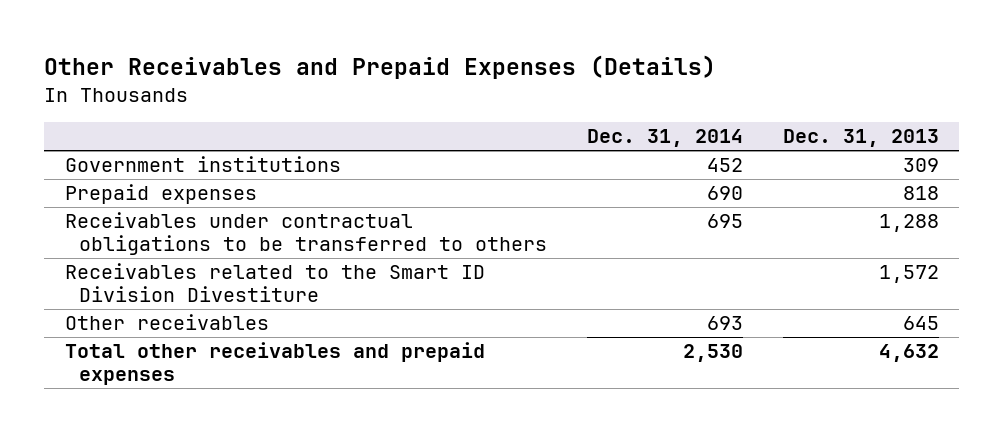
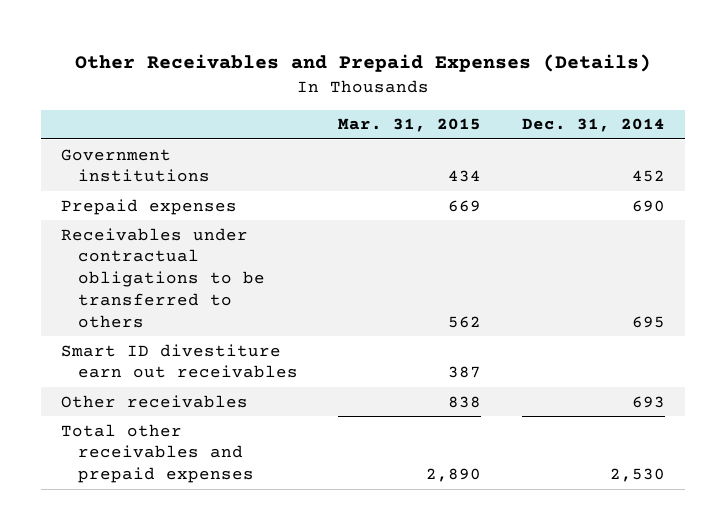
- | Dec. 31, 2014 | Dec. 31, 2013
+ | Mar. 31, 2015 | Dec. 31, 2014
- Receivables related to the Smart ID Division Divestiture | | 1,572
+ Smart ID divestiture earn out receivables | 387 |

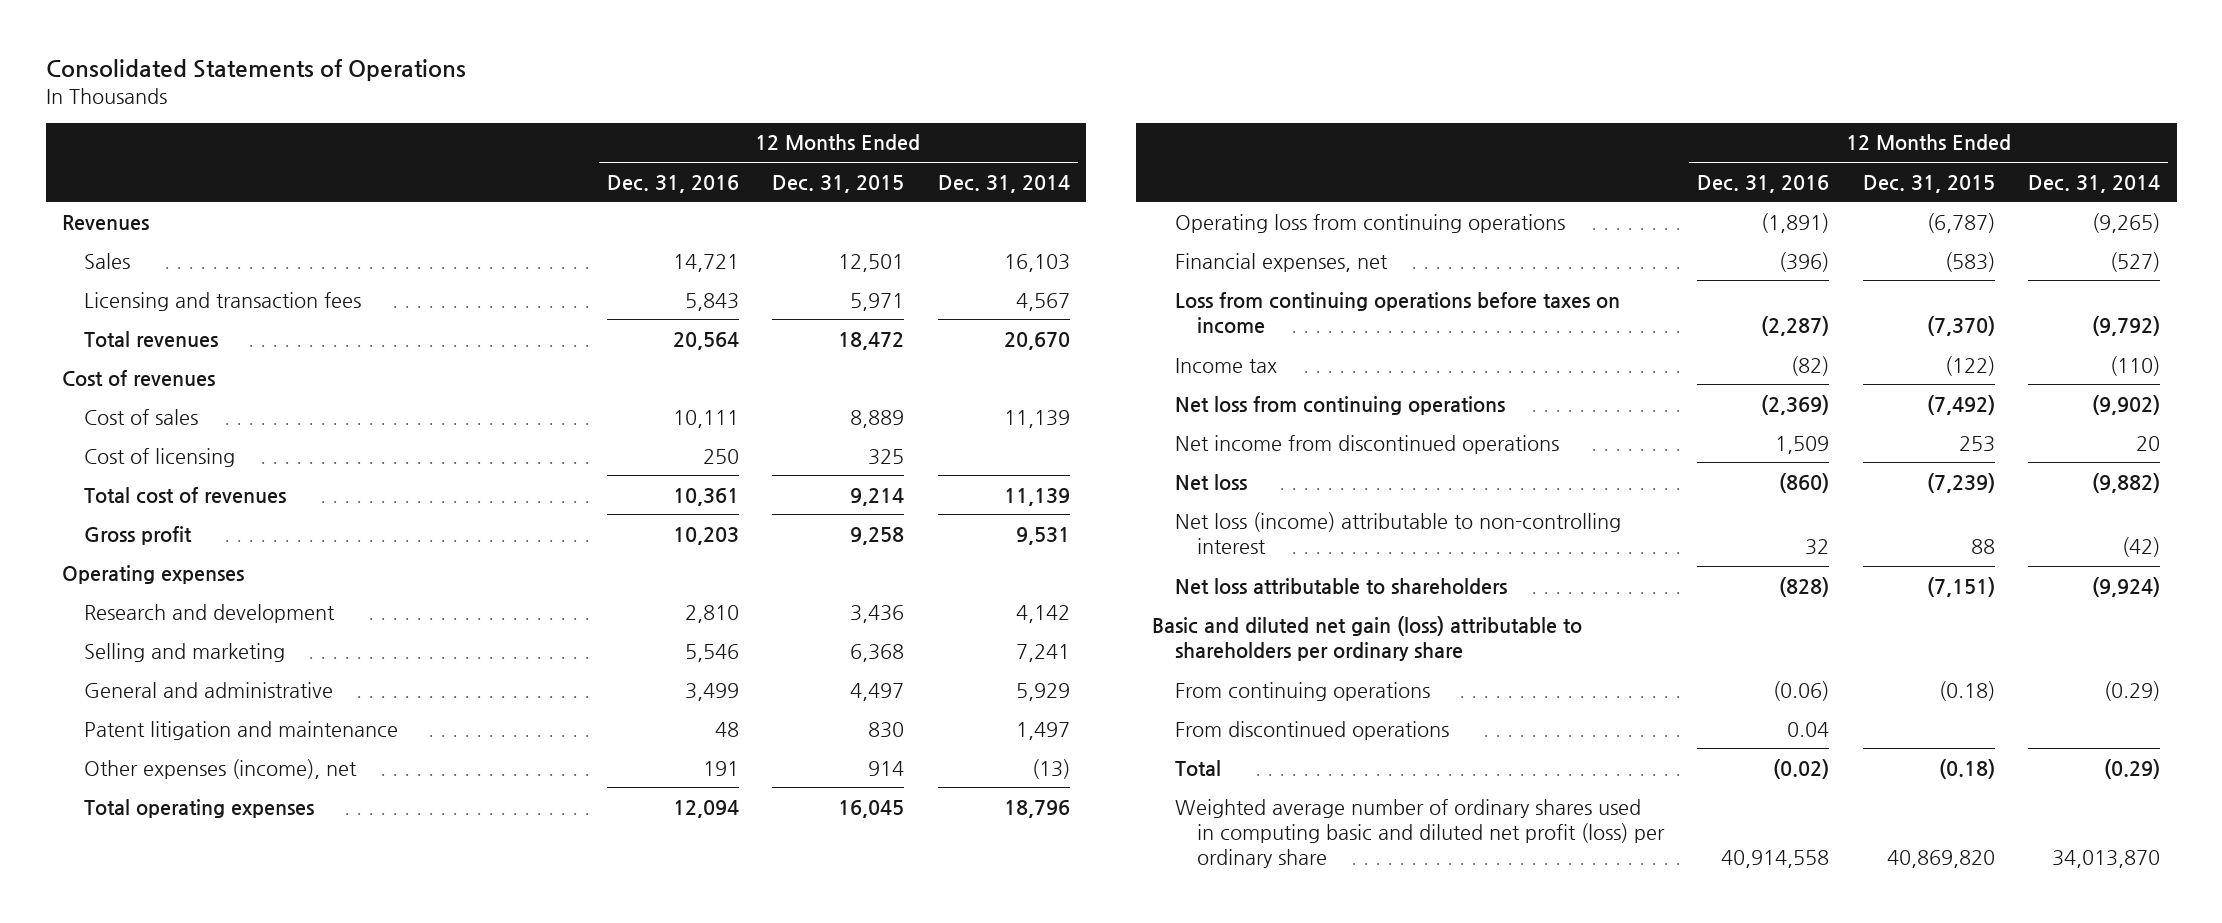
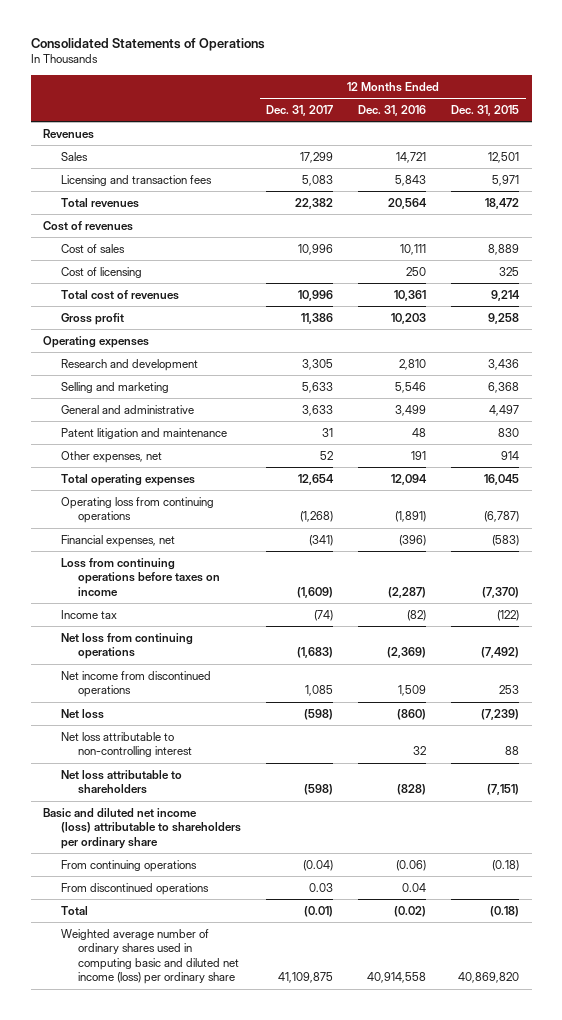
- | 12 Months Ended Dec. 31, 2016 | 12 Months Ended Dec. 31, 2015 | 12 Months Ended Dec. 31, 2014
+ | 12 Months Ended Dec. 31, 2017 | 12 Months Ended Dec. 31, 2016 | 12 Months Ended Dec. 31, 2015
- Other expenses (income), net | 191 | 914 | (13)
+ Other expenses, net | 52 | 191 | 914
- Net loss (income) attributable to non-controlling interest | 32 | 88 | (42)
+ Net loss attributable to non-controlling interest | | 32 | 88
- Basic and diluted net gain (loss) attributable to shareholders per ordinary share
+ Basic and diluted net income (loss) attributable to shareholders per ordinary share
- Weighted average number of ordinary shares used in computing basic and diluted net profit (loss) per ordinary share | 40,914,558 | 40,869,820 | 34,013,870
+ Weighted average number of ordinary shares used in computing basic and diluted net income (loss) per ordinary share | 41,109,875 | 40,914,558 | 40,869,820

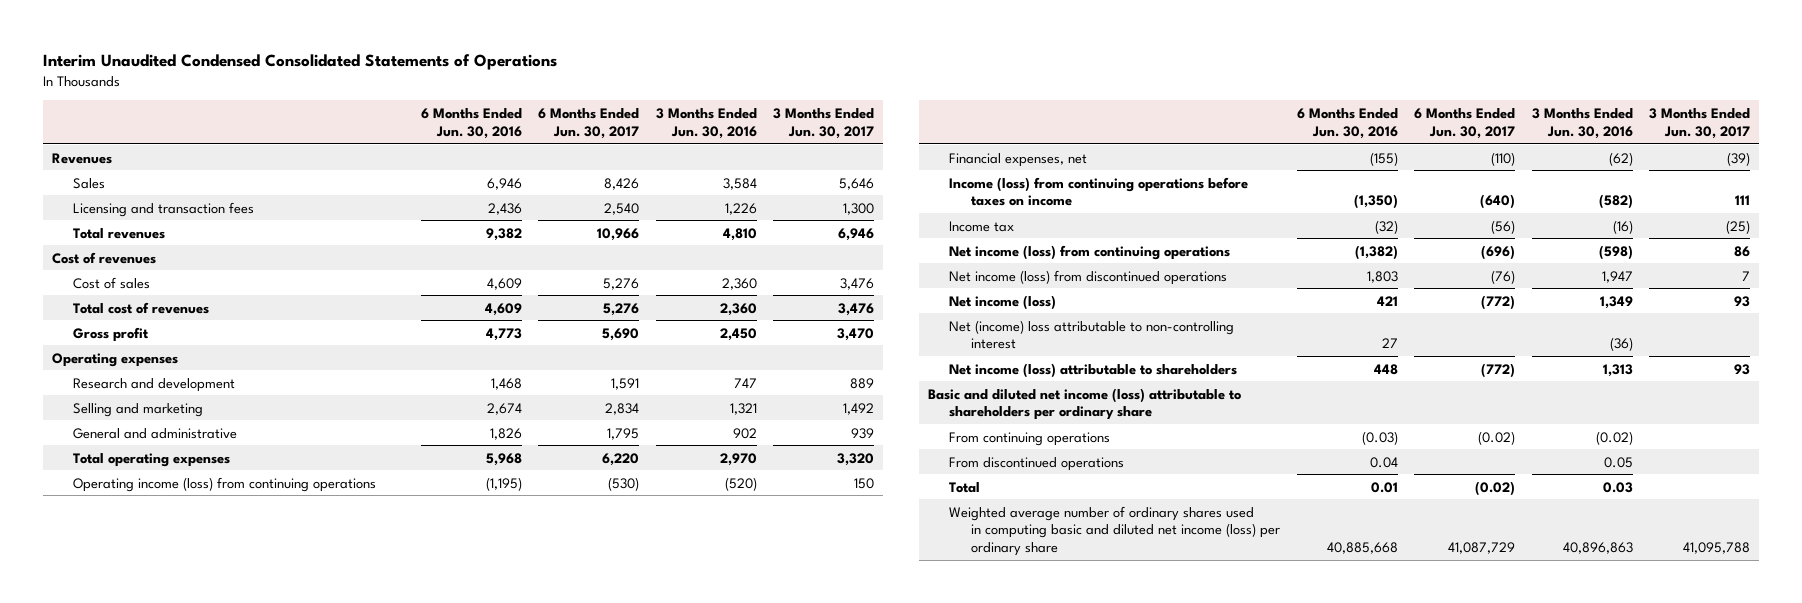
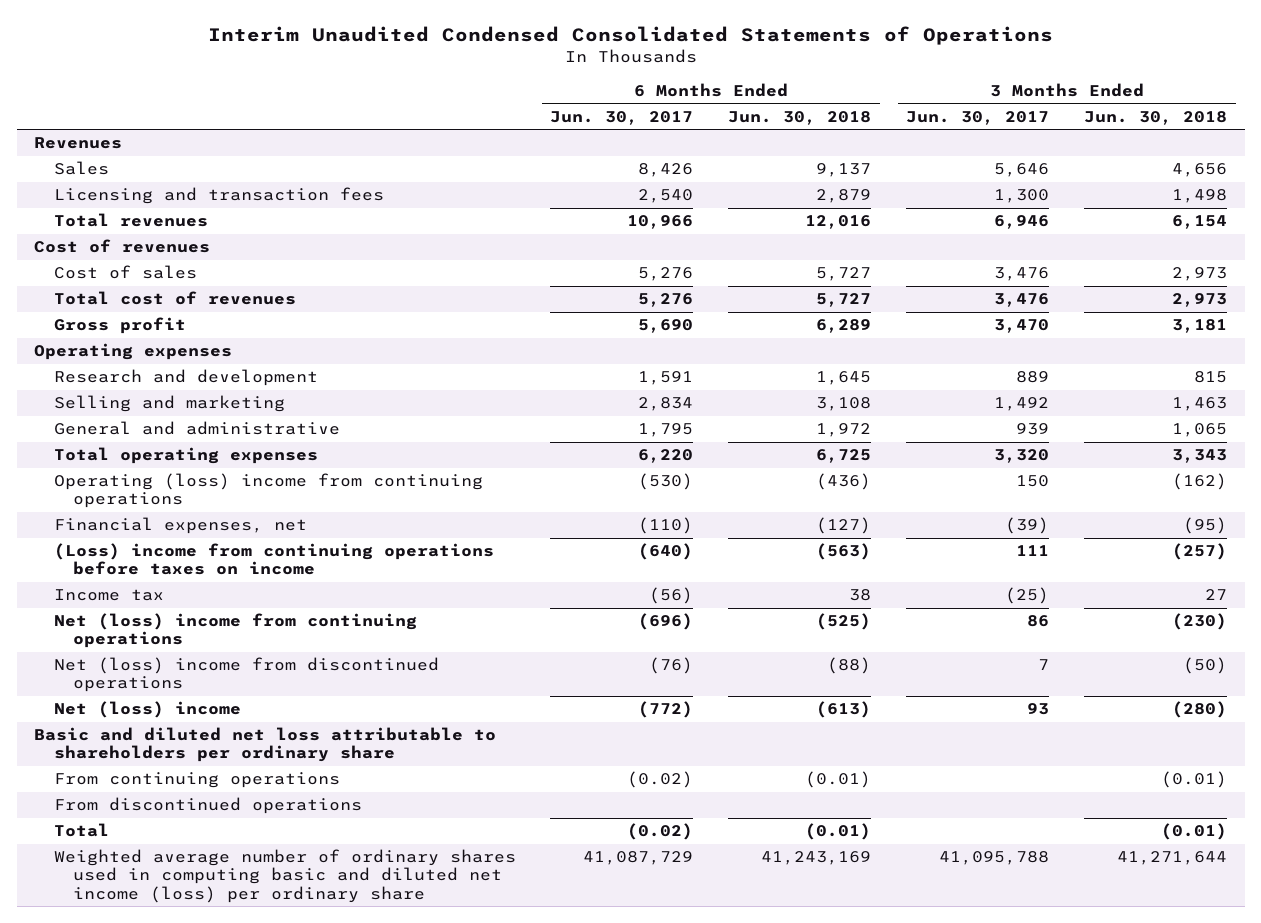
- | 6 Months Ended Jun. 30, 2016 | 6 Months Ended Jun. 30, 2017 | 3 Months Ended Jun. 30, 2016 | 3 Months Ended Jun. 30, 2017
+ | 6 Months Ended Jun. 30, 2017 | 6 Months Ended Jun. 30, 2018 | 3 Months Ended Jun. 30, 2017 | 3 Months Ended Jun. 30, 2018
- Operating income (loss) from continuing operations | (1,195) | (530) | (520) | 150
+ Operating (loss) income from continuing operations | (530) | (436) | 150 | (162)
- Income (loss) from continuing operations before taxes on income | (1,350) | (640) | (582) | 111
+ (Loss) income from continuing operations before taxes on income | (640) | (563) | 111 | (257)
- Net income (loss) from continuing operations | (1,382) | (696) | (598) | 86
- Net income (loss) from discontinued operations | 1,803 | (76) | 1,947 | 7
- Net income (loss) | 421 | (772) | 1,349 | 93
- Net (income) loss attributable to non-controlling interest | 27 | | (36) |
- Net income (loss) attributable to shareholders | 448 | (772) | 1,313 | 93
- Basic and diluted net income (loss) attributable to shareholders per ordinary share
+ Net (loss) income from continuing operations | (696) | (525) | 86 | (230)
+ Net (loss) income from discontinued operations | (76) | (88) | 7 | (50)
+ Net (loss) income | (772) | (613) | 93 | (280)
+ Basic and diluted net loss attributable to shareholders per ordinary share

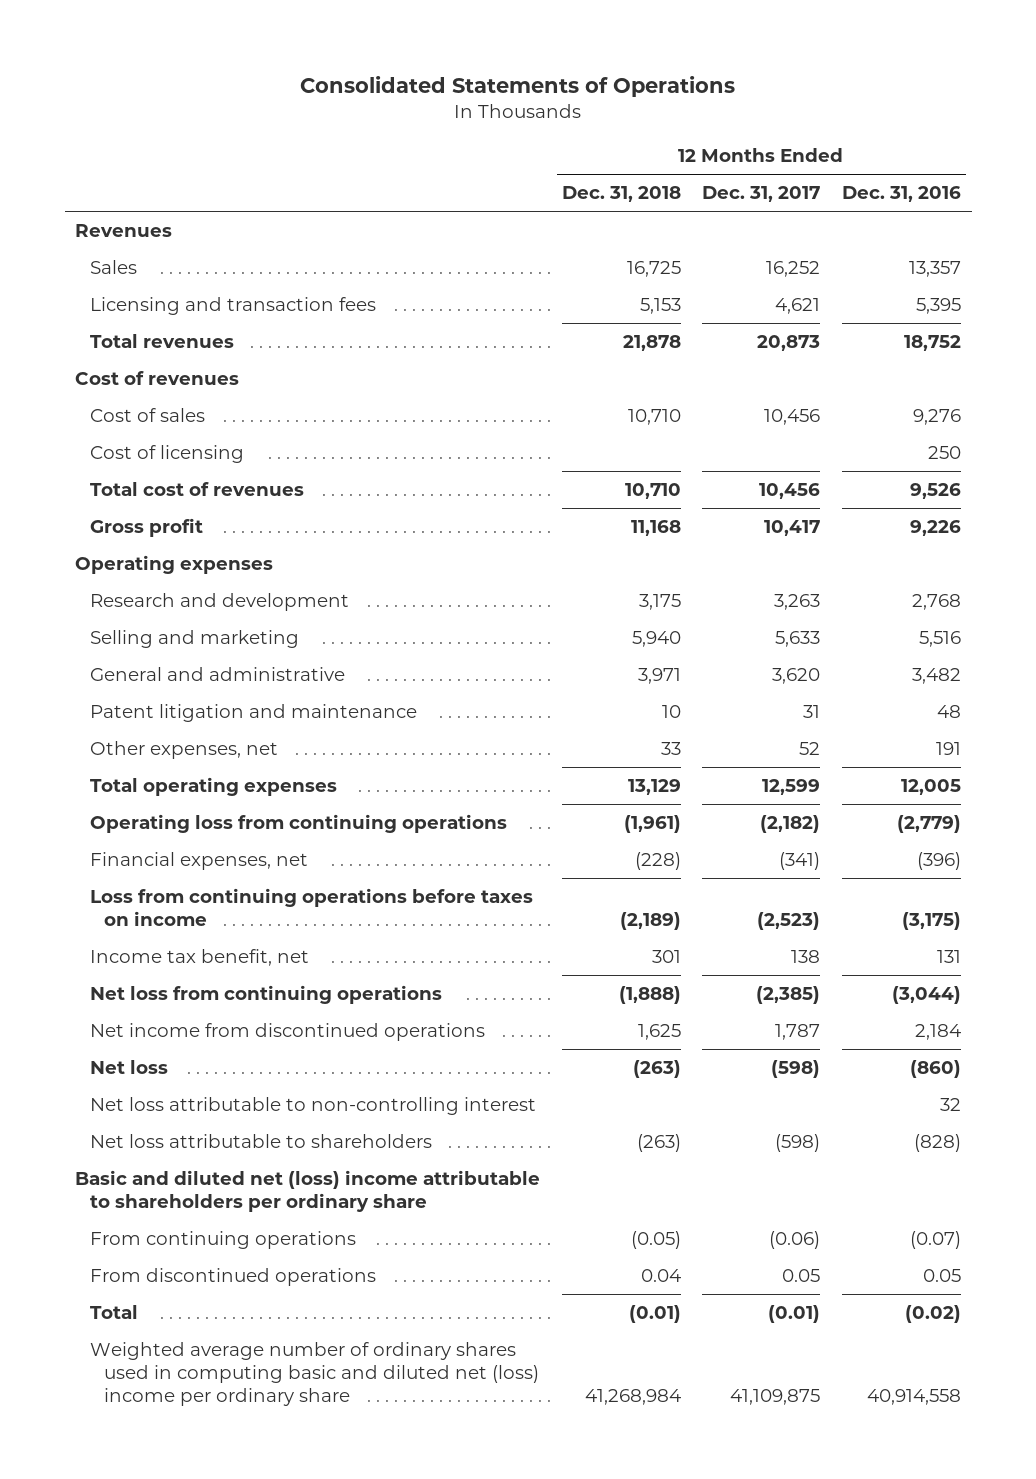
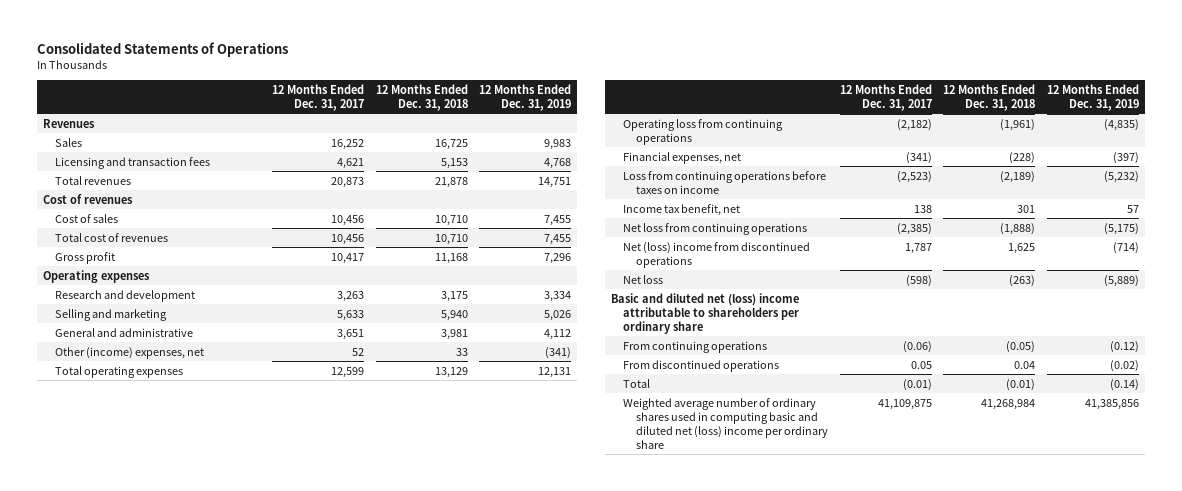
- | 12 Months Ended Dec. 31, 2018 | 12 Months Ended Dec. 31, 2017 | 12 Months Ended Dec. 31, 2016
+ | 12 Months Ended Dec. 31, 2017 | 12 Months Ended Dec. 31, 2018 | 12 Months Ended Dec. 31, 2019
- Cost of licensing | | | 250
- General and administrative | 3,971 | 3,620 | 3,482
- Patent litigation and maintenance | 10 | 31 | 48
- Other expenses, net | 33 | 52 | 191
+ General and administrative | 3,651 | 3,981 | 4,112
+ Other (income) expenses, net | 52 | 33 | (341)
- Net income from discontinued operations | 1,625 | 1,787 | 2,184
+ Net (loss) income from discontinued operations | 1,787 | 1,625 | (714)
- Net loss attributable to non-controlling interest | | | 32
- Net loss attributable to shareholders | (263) | (598) | (828)

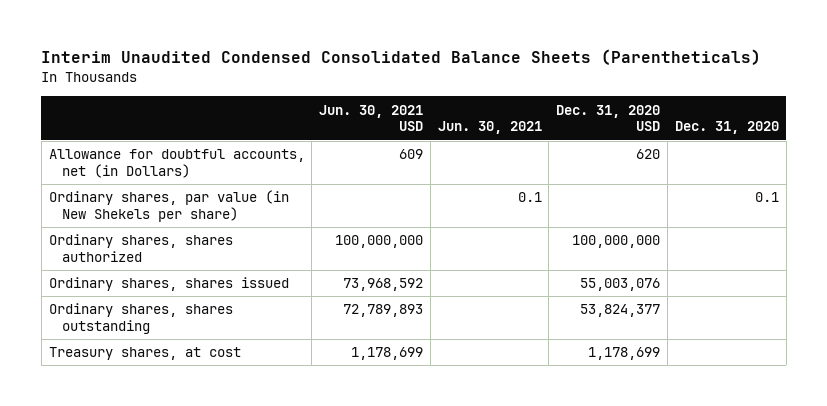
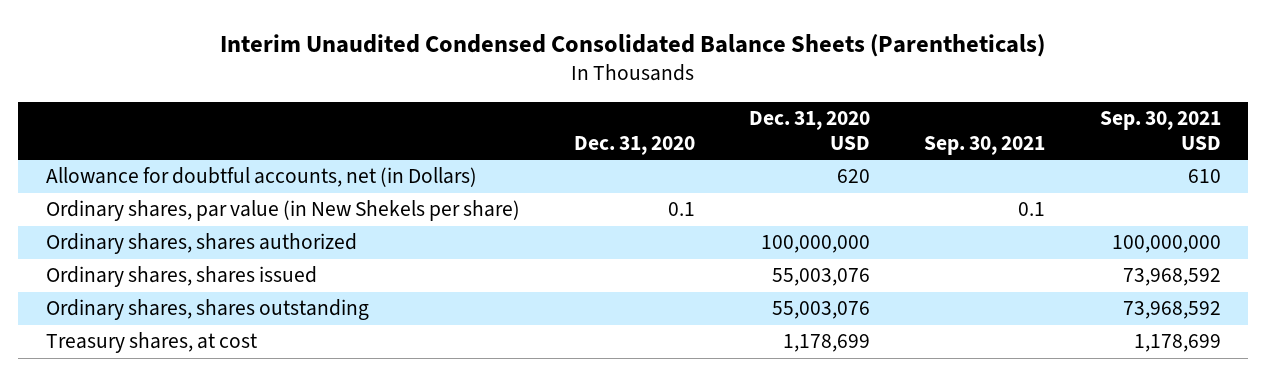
- | Jun. 30, 2021 USD | Jun. 30, 2021 | Dec. 31, 2020 USD | Dec. 31, 2020
+ | Dec. 31, 2020 | Dec. 31, 2020 USD | Sep. 30, 2021 | Sep. 30, 2021 USD
- Ordinary shares, shares outstanding | 72,789,893 | | 53,824,377 |
+ Ordinary shares, shares outstanding | | 55,003,076 | | 73,968,592

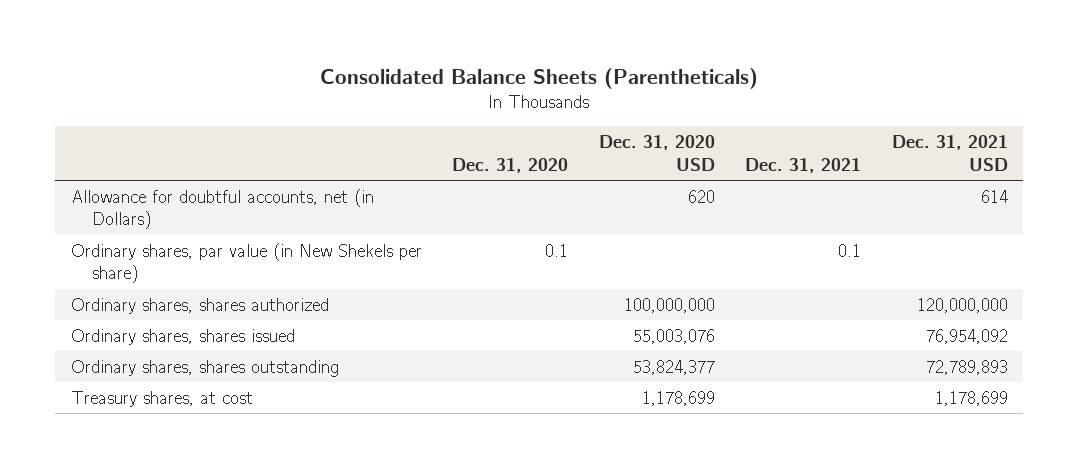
- Interim Unaudited Condensed Consolidated Balance Sheets (Parentheticals)
+ Consolidated Balance Sheets (Parentheticals)
- | Dec. 31, 2020 | Dec. 31, 2020 USD | Sep. 30, 2021 | Sep. 30, 2021 USD
+ | Dec. 31, 2020 | Dec. 31, 2020 USD | Dec. 31, 2021 | Dec. 31, 2021 USD
- Ordinary shares, shares outstanding | | 55,003,076 | | 73,968,592
+ Ordinary shares, shares outstanding | | 53,824,377 | | 72,789,893

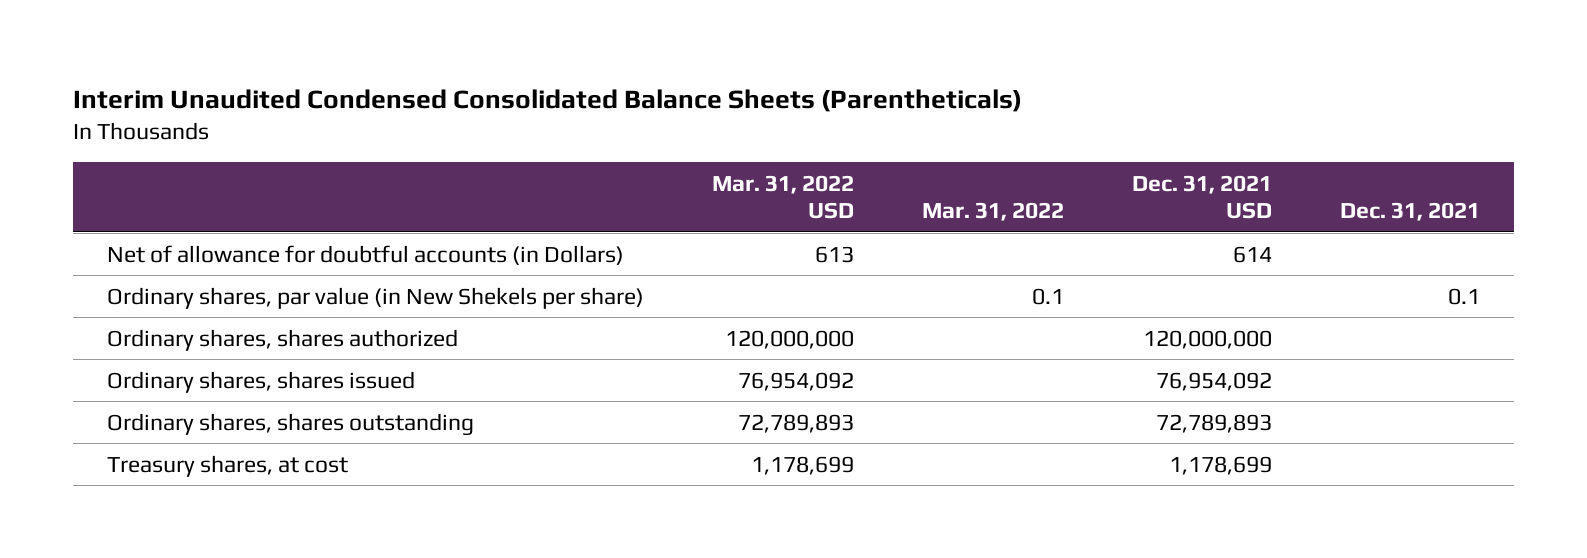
- Consolidated Balance Sheets (Parentheticals)
+ Interim Unaudited Condensed Consolidated Balance Sheets (Parentheticals)
- | Dec. 31, 2020 | Dec. 31, 2020 USD | Dec. 31, 2021 | Dec. 31, 2021 USD
+ | Mar. 31, 2022 USD | Mar. 31, 2022 | Dec. 31, 2021 USD | Dec. 31, 2021
- Allowance for doubtful accounts, net (in Dollars) | | 620 | | 614
+ Net of allowance for doubtful accounts (in Dollars) | 613 | | 614 |

